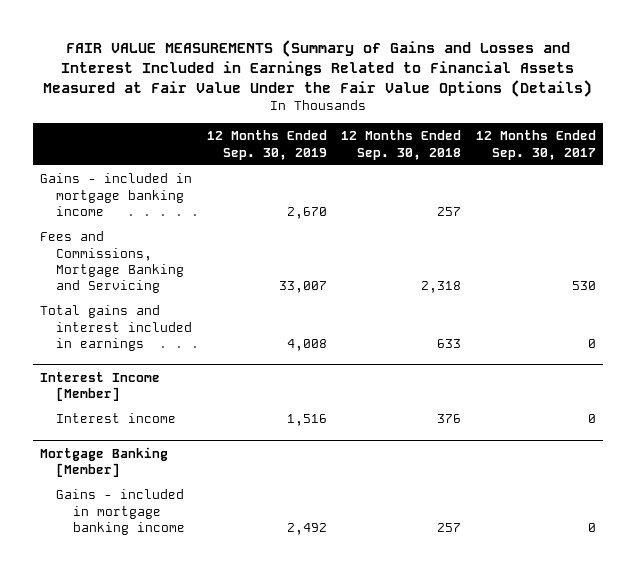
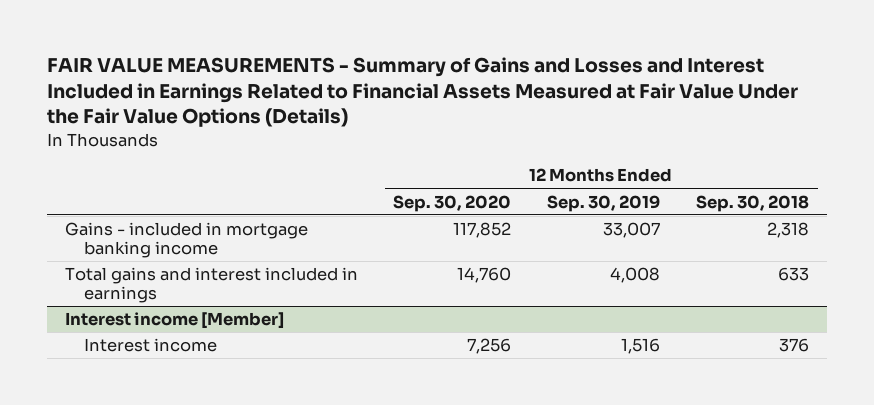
- FAIR VALUE MEASUREMENTS (Summary of Gains and Losses and Interest Included in Earnings Related to Financial Assets Measured at Fair Value Under the Fair Value Options (Details)
+ FAIR VALUE MEASUREMENTS - Summary of Gains and Losses and Interest Included in Earnings Related to Financial Assets Measured at Fair Value Under the Fair Value Options (Details)
- | 12 Months Ended Sep. 30, 2019 | 12 Months Ended Sep. 30, 2018 | 12 Months Ended Sep. 30, 2017
+ | 12 Months Ended Sep. 30, 2020 | 12 Months Ended Sep. 30, 2019 | 12 Months Ended Sep. 30, 2018
- Gains - included in mortgage banking income | 2,670 | 257 |
- Fees and Commissions, Mortgage Banking and Servicing | 33,007 | 2,318 | 530
+ Gains - included in mortgage banking income | 117,852 | 33,007 | 2,318
- Interest Income [Member]
+ Interest income [Member]
- Mortgage Banking [Member]
- Gains - included in mortgage banking income | 2,492 | 257 | 0

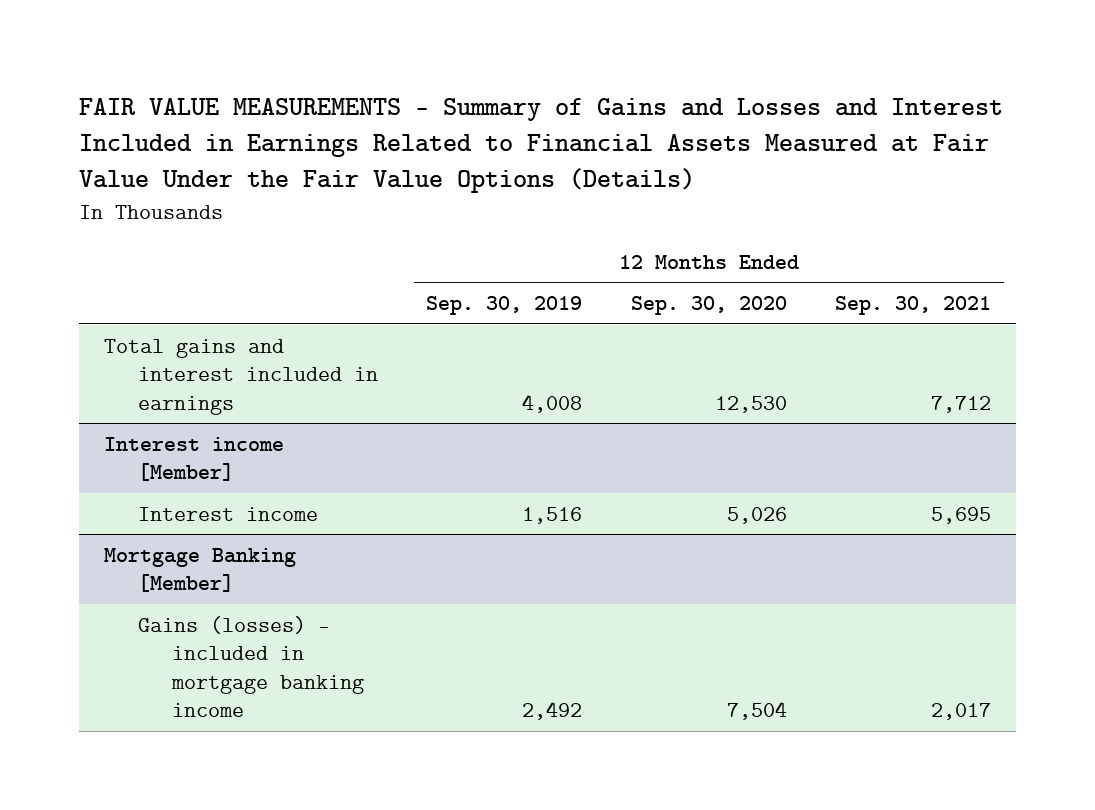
- | 12 Months Ended Sep. 30, 2020 | 12 Months Ended Sep. 30, 2019 | 12 Months Ended Sep. 30, 2018
+ | 12 Months Ended Sep. 30, 2019 | 12 Months Ended Sep. 30, 2020 | 12 Months Ended Sep. 30, 2021
- Gains - included in mortgage banking income | 117,852 | 33,007 | 2,318
- Total gains and interest included in earnings | 14,760 | 4,008 | 633
+ Total gains and interest included in earnings | 4,008 | 12,530 | 7,712
@ Interest income [Member]
- Interest income | 7,256 | 1,516 | 376
+ Interest income | 1,516 | 5,026 | 5,695
+ Mortgage Banking [Member]
+ Gains (losses) - included in mortgage banking income | 2,492 | 7,504 | 2,017

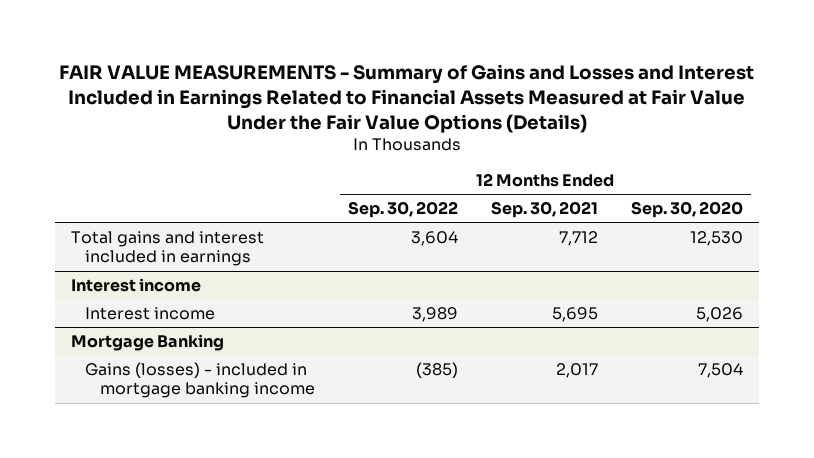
- | 12 Months Ended Sep. 30, 2019 | 12 Months Ended Sep. 30, 2020 | 12 Months Ended Sep. 30, 2021
+ | 12 Months Ended Sep. 30, 2022 | 12 Months Ended Sep. 30, 2021 | 12 Months Ended Sep. 30, 2020
- Interest income [Member]
+ Interest income
- Mortgage Banking [Member]
+ Mortgage Banking

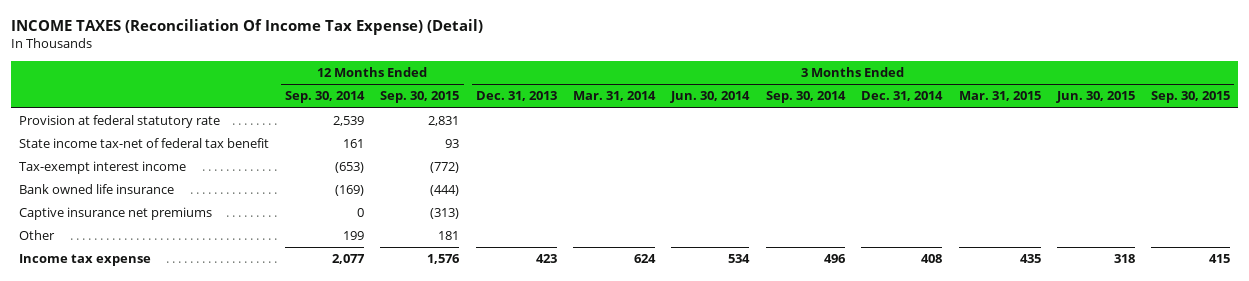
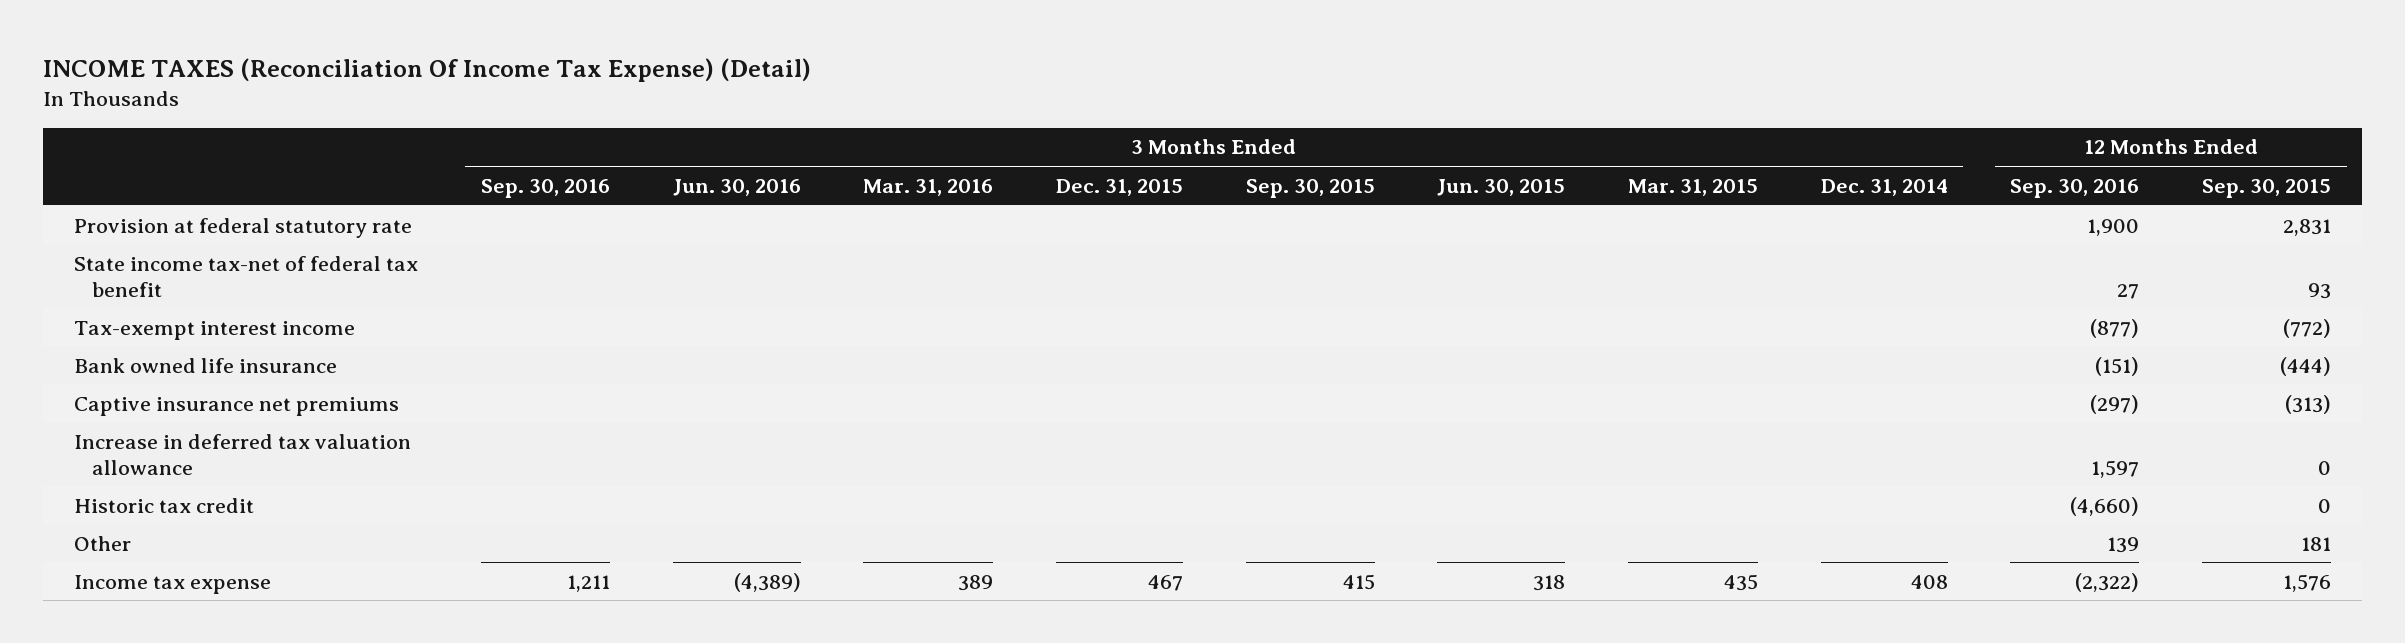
- | 12 Months Ended Sep. 30, 2014 | 12 Months Ended Sep. 30, 2015 | 3 Months Ended Dec. 31, 2013 | 3 Months Ended Mar. 31, 2014 | 3 Months Ended Jun. 30, 2014 | 3 Months Ended Sep. 30, 2014 | 3 Months Ended Dec. 31, 2014 | 3 Months Ended Mar. 31, 2015 | 3 Months Ended Jun. 30, 2015 | 3 Months Ended Sep. 30, 2015
+ | 3 Months Ended Sep. 30, 2016 | 3 Months Ended Jun. 30, 2016 | 3 Months Ended Mar. 31, 2016 | 3 Months Ended Dec. 31, 2015 | 3 Months Ended Sep. 30, 2015 | 3 Months Ended Jun. 30, 2015 | 3 Months Ended Mar. 31, 2015 | 3 Months Ended Dec. 31, 2014 | 12 Months Ended Sep. 30, 2016 | 12 Months Ended Sep. 30, 2015
+ Increase in deferred tax valuation allowance | | | | | | | | | 1,597 | 0
+ Historic tax credit | | | | | | | | | (4,660) | 0

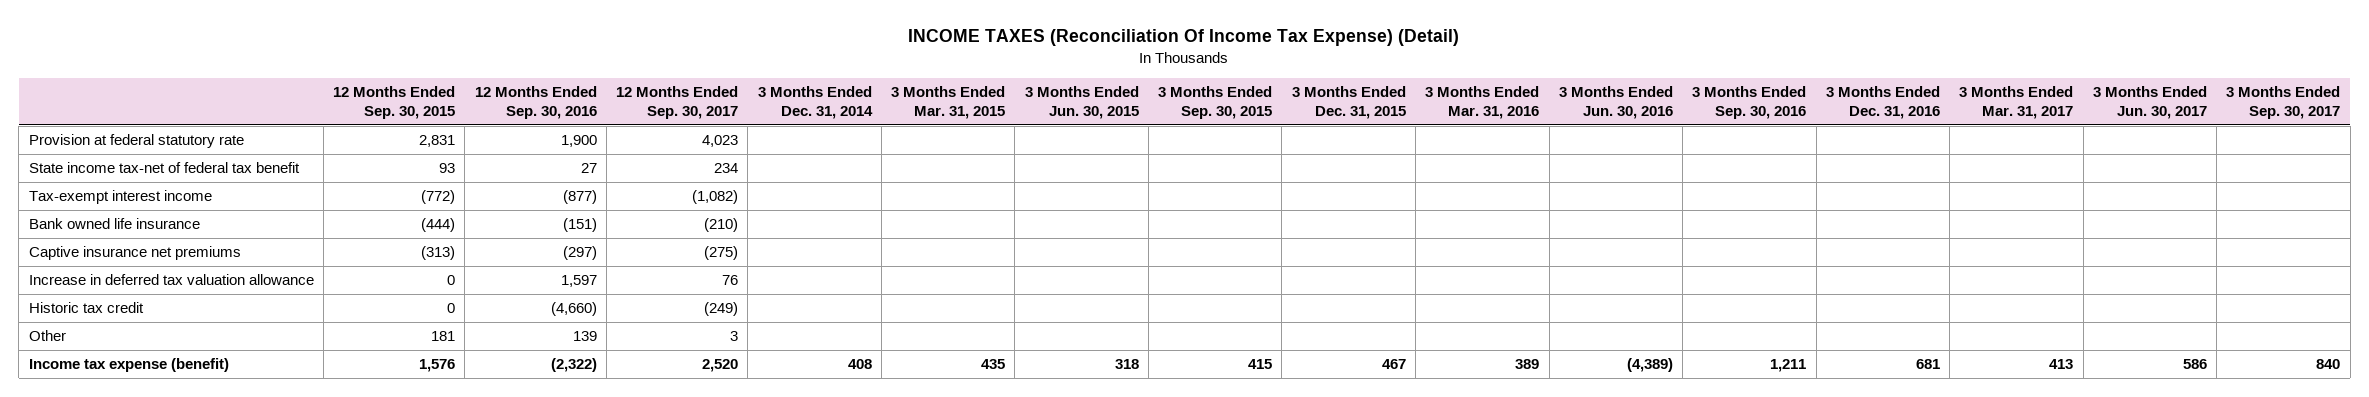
- | 3 Months Ended Sep. 30, 2016 | 3 Months Ended Jun. 30, 2016 | 3 Months Ended Mar. 31, 2016 | 3 Months Ended Dec. 31, 2015 | 3 Months Ended Sep. 30, 2015 | 3 Months Ended Jun. 30, 2015 | 3 Months Ended Mar. 31, 2015 | 3 Months Ended Dec. 31, 2014 | 12 Months Ended Sep. 30, 2016 | 12 Months Ended Sep. 30, 2015
+ | 12 Months Ended Sep. 30, 2015 | 12 Months Ended Sep. 30, 2016 | 12 Months Ended Sep. 30, 2017 | 3 Months Ended Dec. 31, 2014 | 3 Months Ended Mar. 31, 2015 | 3 Months Ended Jun. 30, 2015 | 3 Months Ended Sep. 30, 2015 | 3 Months Ended Dec. 31, 2015 | 3 Months Ended Mar. 31, 2016 | 3 Months Ended Jun. 30, 2016 | 3 Months Ended Sep. 30, 2016 | 3 Months Ended Dec. 31, 2016 | 3 Months Ended Mar. 31, 2017 | 3 Months Ended Jun. 30, 2017 | 3 Months Ended Sep. 30, 2017
- Income tax expense | 1,211 | (4,389) | 389 | 467 | 415 | 318 | 435 | 408 | (2,322) | 1,576
+ Income tax expense (benefit) | 1,576 | (2,322) | 2,520 | 408 | 435 | 318 | 415 | 467 | 389 | (4,389) | 1,211 | 681 | 413 | 586 | 840

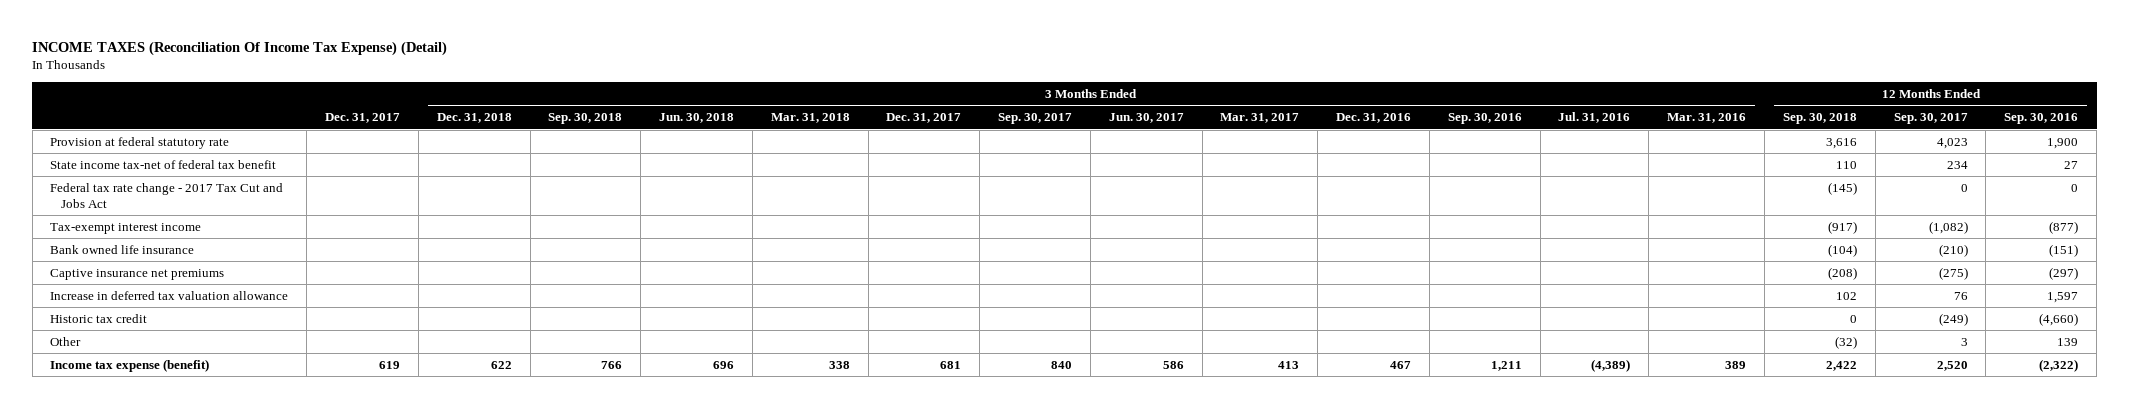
- | 12 Months Ended Sep. 30, 2015 | 12 Months Ended Sep. 30, 2016 | 12 Months Ended Sep. 30, 2017 | 3 Months Ended Dec. 31, 2014 | 3 Months Ended Mar. 31, 2015 | 3 Months Ended Jun. 30, 2015 | 3 Months Ended Sep. 30, 2015 | 3 Months Ended Dec. 31, 2015 | 3 Months Ended Mar. 31, 2016 | 3 Months Ended Jun. 30, 2016 | 3 Months Ended Sep. 30, 2016 | 3 Months Ended Dec. 31, 2016 | 3 Months Ended Mar. 31, 2017 | 3 Months Ended Jun. 30, 2017 | 3 Months Ended Sep. 30, 2017
+ | Dec. 31, 2017 | 3 Months Ended Dec. 31, 2018 | 3 Months Ended Sep. 30, 2018 | 3 Months Ended Jun. 30, 2018 | 3 Months Ended Mar. 31, 2018 | 3 Months Ended Dec. 31, 2017 | 3 Months Ended Sep. 30, 2017 | 3 Months Ended Jun. 30, 2017 | 3 Months Ended Mar. 31, 2017 | 3 Months Ended Dec. 31, 2016 | 3 Months Ended Sep. 30, 2016 | 3 Months Ended Jul. 31, 2016 | 3 Months Ended Mar. 31, 2016 | 12 Months Ended Sep. 30, 2018 | 12 Months Ended Sep. 30, 2017 | 12 Months Ended Sep. 30, 2016
+ Federal tax rate change - 2017 Tax Cut and Jobs Act | | | | | | | | | | | | | | (145) | 0 | 0
- Income tax expense (benefit) | 1,576 | (2,322) | 2,520 | 408 | 435 | 318 | 415 | 467 | 389 | (4,389) | 1,211 | 681 | 413 | 586 | 840
+ Income tax expense (benefit) | 619 | 622 | 766 | 696 | 338 | 681 | 840 | 586 | 413 | 467 | 1,211 | (4,389) | 389 | 2,422 | 2,520 | (2,322)

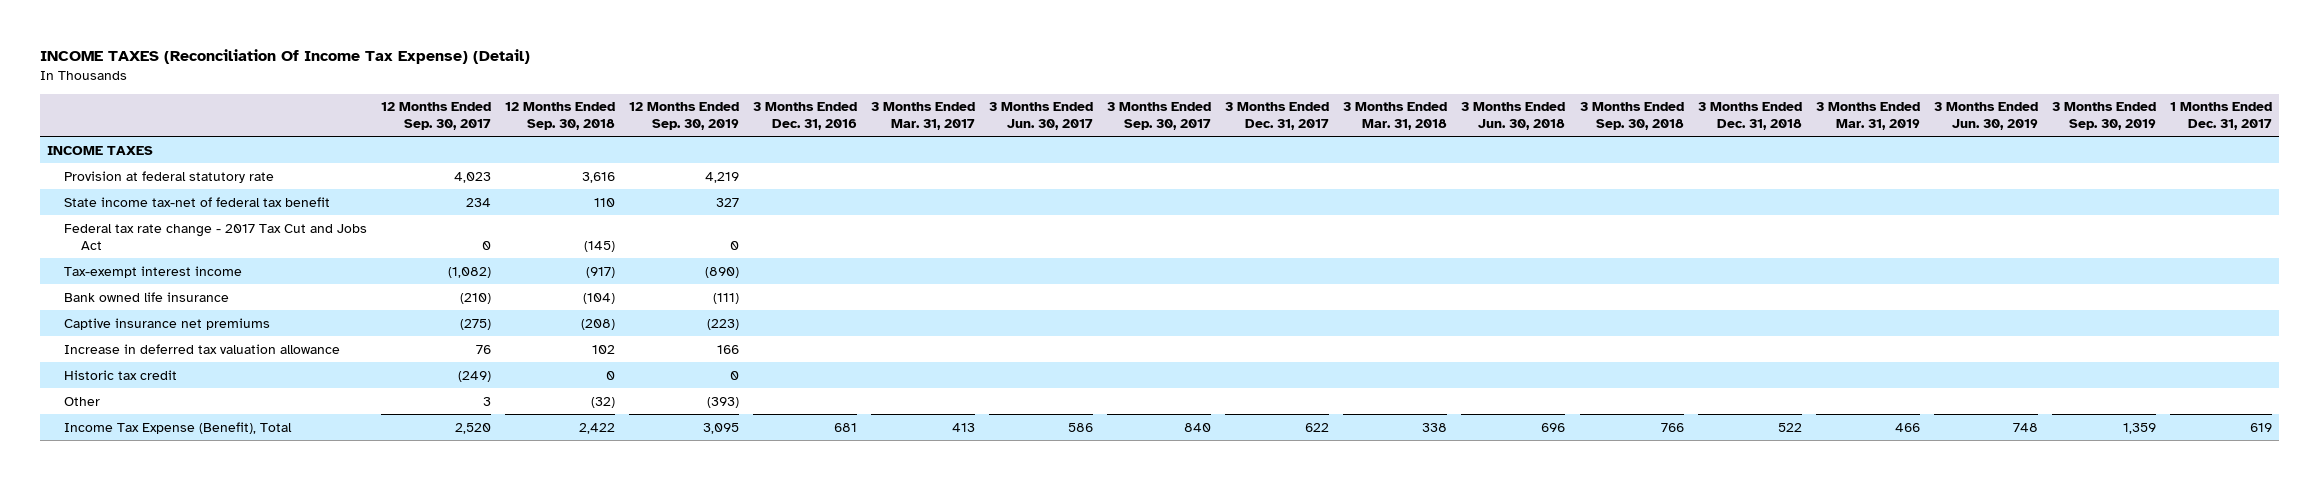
- | Dec. 31, 2017 | 3 Months Ended Dec. 31, 2018 | 3 Months Ended Sep. 30, 2018 | 3 Months Ended Jun. 30, 2018 | 3 Months Ended Mar. 31, 2018 | 3 Months Ended Dec. 31, 2017 | 3 Months Ended Sep. 30, 2017 | 3 Months Ended Jun. 30, 2017 | 3 Months Ended Mar. 31, 2017 | 3 Months Ended Dec. 31, 2016 | 3 Months Ended Sep. 30, 2016 | 3 Months Ended Jul. 31, 2016 | 3 Months Ended Mar. 31, 2016 | 12 Months Ended Sep. 30, 2018 | 12 Months Ended Sep. 30, 2017 | 12 Months Ended Sep. 30, 2016
+ | 12 Months Ended Sep. 30, 2017 | 12 Months Ended Sep. 30, 2018 | 12 Months Ended Sep. 30, 2019 | 3 Months Ended Dec. 31, 2016 | 3 Months Ended Mar. 31, 2017 | 3 Months Ended Jun. 30, 2017 | 3 Months Ended Sep. 30, 2017 | 3 Months Ended Dec. 31, 2017 | 3 Months Ended Mar. 31, 2018 | 3 Months Ended Jun. 30, 2018 | 3 Months Ended Sep. 30, 2018 | 3 Months Ended Dec. 31, 2018 | 3 Months Ended Mar. 31, 2019 | 3 Months Ended Jun. 30, 2019 | 3 Months Ended Sep. 30, 2019 | 1 Months Ended Dec. 31, 2017
+ INCOME TAXES
- Income tax expense (benefit) | 619 | 622 | 766 | 696 | 338 | 681 | 840 | 586 | 413 | 467 | 1,211 | (4,389) | 389 | 2,422 | 2,520 | (2,322)
+ Income Tax Expense (Benefit), Total | 2,520 | 2,422 | 3,095 | 681 | 413 | 586 | 840 | 622 | 338 | 696 | 766 | 522 | 466 | 748 | 1,359 | 619

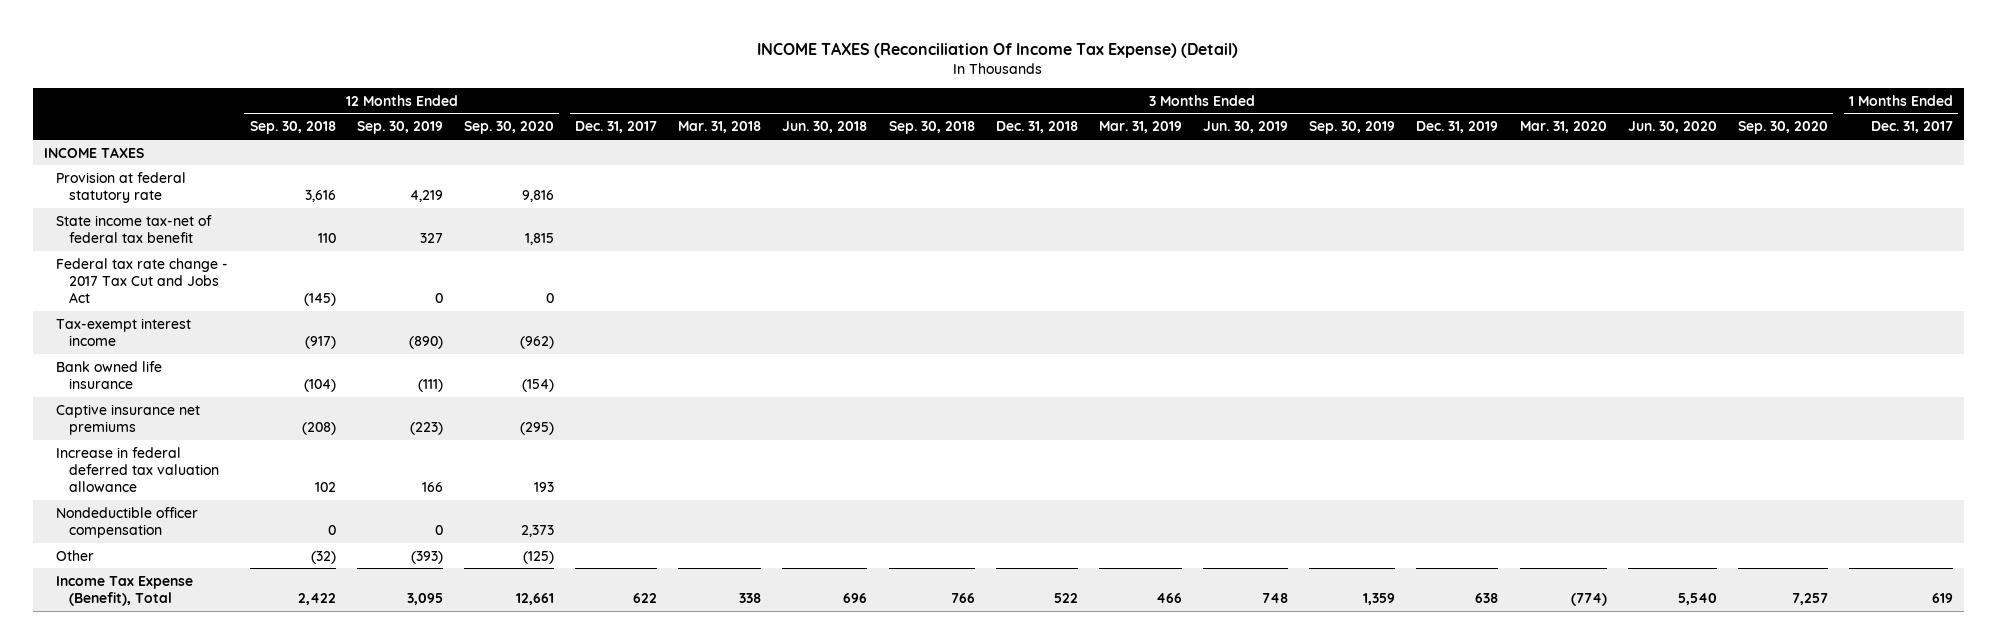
- | 12 Months Ended Sep. 30, 2017 | 12 Months Ended Sep. 30, 2018 | 12 Months Ended Sep. 30, 2019 | 3 Months Ended Dec. 31, 2016 | 3 Months Ended Mar. 31, 2017 | 3 Months Ended Jun. 30, 2017 | 3 Months Ended Sep. 30, 2017 | 3 Months Ended Dec. 31, 2017 | 3 Months Ended Mar. 31, 2018 | 3 Months Ended Jun. 30, 2018 | 3 Months Ended Sep. 30, 2018 | 3 Months Ended Dec. 31, 2018 | 3 Months Ended Mar. 31, 2019 | 3 Months Ended Jun. 30, 2019 | 3 Months Ended Sep. 30, 2019 | 1 Months Ended Dec. 31, 2017
+ | 12 Months Ended Sep. 30, 2018 | 12 Months Ended Sep. 30, 2019 | 12 Months Ended Sep. 30, 2020 | 3 Months Ended Dec. 31, 2017 | 3 Months Ended Mar. 31, 2018 | 3 Months Ended Jun. 30, 2018 | 3 Months Ended Sep. 30, 2018 | 3 Months Ended Dec. 31, 2018 | 3 Months Ended Mar. 31, 2019 | 3 Months Ended Jun. 30, 2019 | 3 Months Ended Sep. 30, 2019 | 3 Months Ended Dec. 31, 2019 | 3 Months Ended Mar. 31, 2020 | 3 Months Ended Jun. 30, 2020 | 3 Months Ended Sep. 30, 2020 | 1 Months Ended Dec. 31, 2017
- Increase in deferred tax valuation allowance | 76 | 102 | 166 | | | | | | | | | | | | |
- Historic tax credit | (249) | 0 | 0 | | | | | | | | | | | | |
+ Increase in federal deferred tax valuation allowance | 102 | 166 | 193 | | | | | | | | | | | | |
+ Nondeductible officer compensation | 0 | 0 | 2,373 | | | | | | | | | | | | |

